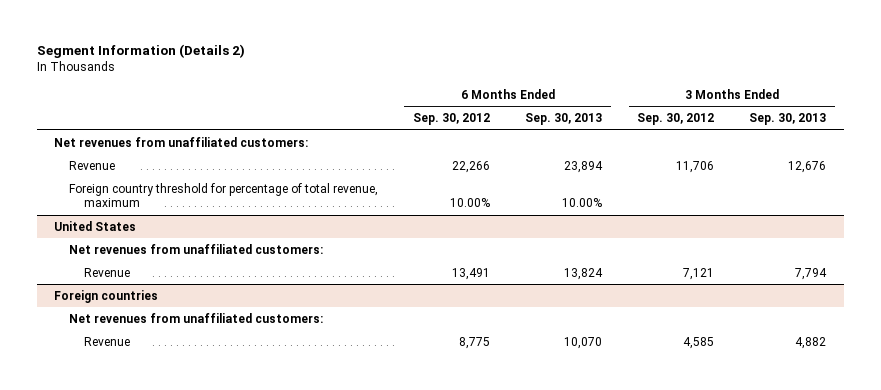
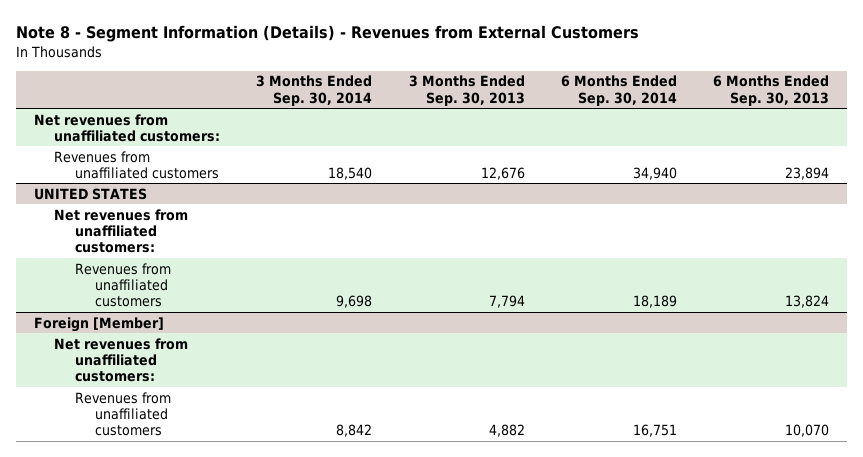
- Segment Information (Details 2)
+ Note 8 - Segment Information (Details) - Revenues from External Customers
- | 6 Months Ended Sep. 30, 2012 | 6 Months Ended Sep. 30, 2013 | 3 Months Ended Sep. 30, 2012 | 3 Months Ended Sep. 30, 2013
+ | 3 Months Ended Sep. 30, 2014 | 3 Months Ended Sep. 30, 2013 | 6 Months Ended Sep. 30, 2014 | 6 Months Ended Sep. 30, 2013
- Revenue | 22,266 | 23,894 | 11,706 | 12,676
- Foreign country threshold for percentage of total revenue, maximum | 10.00% | 10.00% | |
- United States
+ Revenues from unaffiliated customers | 18,540 | 12,676 | 34,940 | 23,894
+ UNITED STATES
- Revenue | 13,491 | 13,824 | 7,121 | 7,794
- Foreign countries
+ Revenues from unaffiliated customers | 9,698 | 7,794 | 18,189 | 13,824
+ Foreign [Member]
- Revenue | 8,775 | 10,070 | 4,585 | 4,882
+ Revenues from unaffiliated customers | 8,842 | 4,882 | 16,751 | 10,070

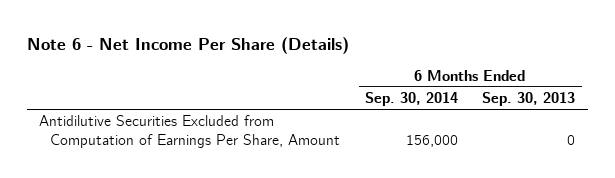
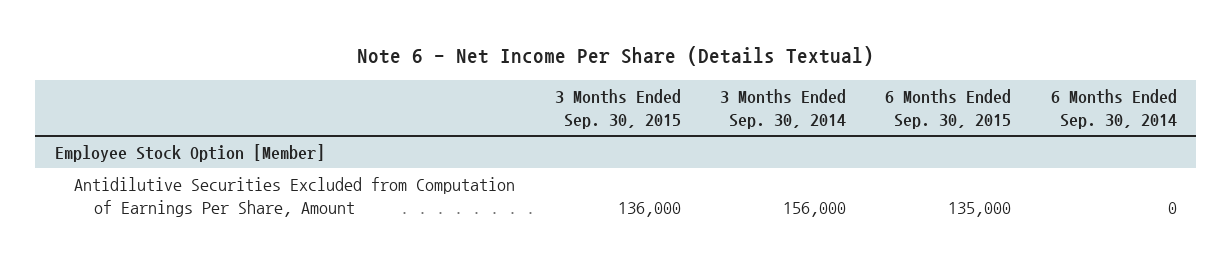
- Note 6 - Net Income Per Share (Details)
+ Note 6 - Net Income Per Share (Details Textual)
- | 6 Months Ended Sep. 30, 2014 | 6 Months Ended Sep. 30, 2013
+ | 3 Months Ended Sep. 30, 2015 | 3 Months Ended Sep. 30, 2014 | 6 Months Ended Sep. 30, 2015 | 6 Months Ended Sep. 30, 2014
- Antidilutive Securities Excluded from Computation of Earnings Per Share, Amount | 156,000 | 0
+ Employee Stock Option [Member]
+ Antidilutive Securities Excluded from Computation of Earnings Per Share, Amount | 136,000 | 156,000 | 135,000 | 0

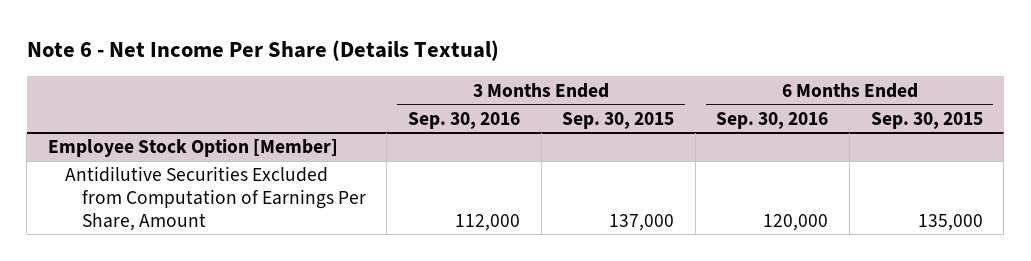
- | 3 Months Ended Sep. 30, 2015 | 3 Months Ended Sep. 30, 2014 | 6 Months Ended Sep. 30, 2015 | 6 Months Ended Sep. 30, 2014
+ | 3 Months Ended Sep. 30, 2016 | 3 Months Ended Sep. 30, 2015 | 6 Months Ended Sep. 30, 2016 | 6 Months Ended Sep. 30, 2015
@ Employee Stock Option [Member]
- Antidilutive Securities Excluded from Computation of Earnings Per Share, Amount | 136,000 | 156,000 | 135,000 | 0
+ Antidilutive Securities Excluded from Computation of Earnings Per Share, Amount | 112,000 | 137,000 | 120,000 | 135,000

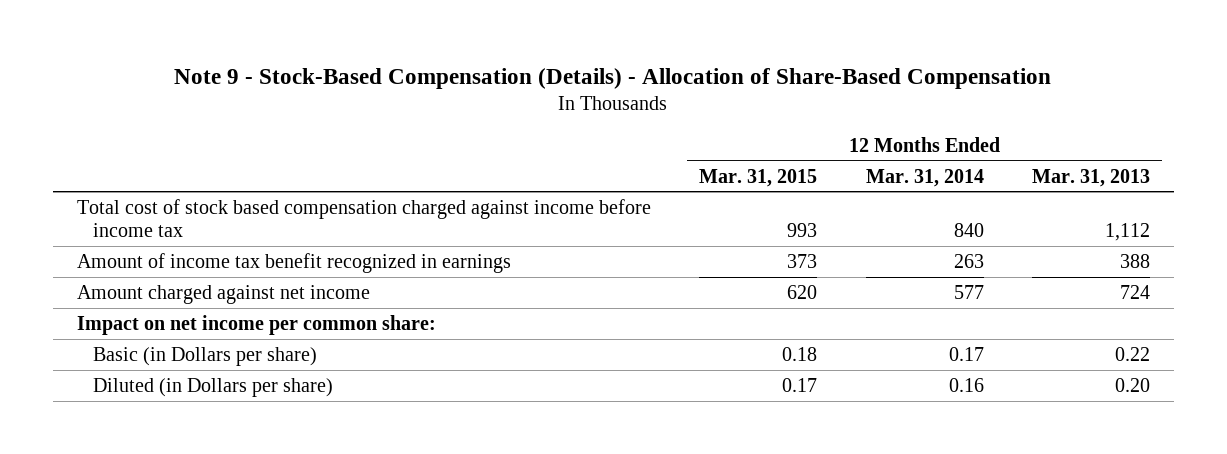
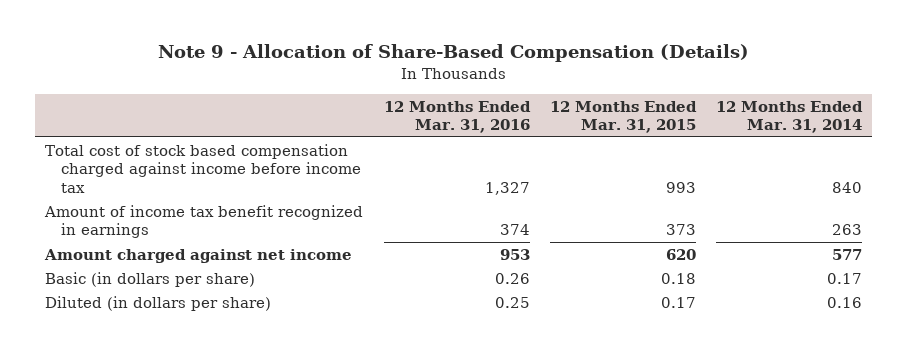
- Note 9 - Stock-Based Compensation (Details) - Allocation of Share-Based Compensation
+ Note 9 - Allocation of Share-Based Compensation (Details)
- | 12 Months Ended Mar. 31, 2015 | 12 Months Ended Mar. 31, 2014 | 12 Months Ended Mar. 31, 2013
+ | 12 Months Ended Mar. 31, 2016 | 12 Months Ended Mar. 31, 2015 | 12 Months Ended Mar. 31, 2014
- Impact on net income per common share:
- Basic (in Dollars per share) | 0.18 | 0.17 | 0.22
- Diluted (in Dollars per share) | 0.17 | 0.16 | 0.20
+ Basic (in dollars per share) | 0.26 | 0.18 | 0.17
+ Diluted (in dollars per share) | 0.25 | 0.17 | 0.16

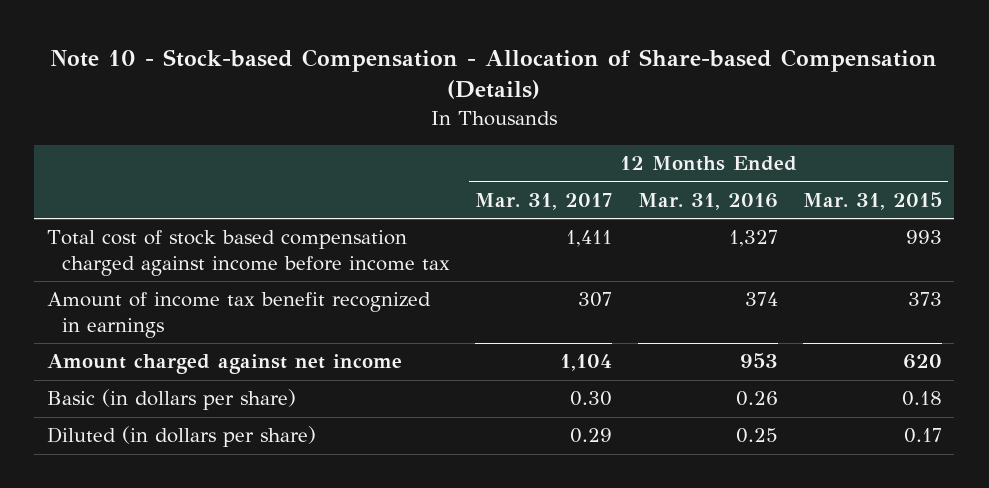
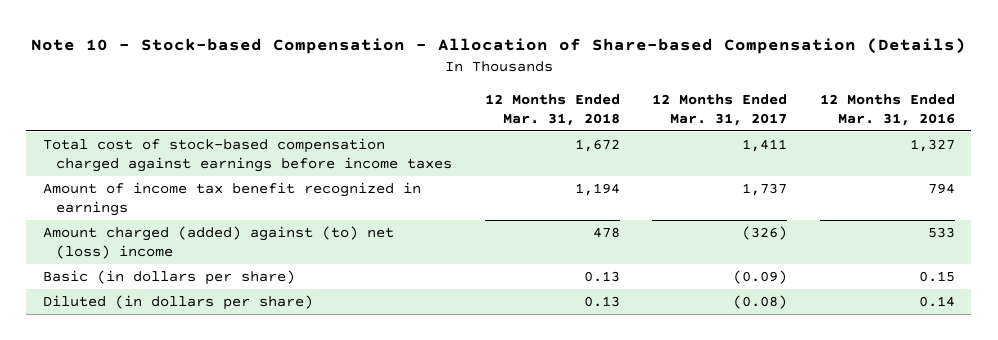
- | 12 Months Ended Mar. 31, 2017 | 12 Months Ended Mar. 31, 2016 | 12 Months Ended Mar. 31, 2015
+ | 12 Months Ended Mar. 31, 2018 | 12 Months Ended Mar. 31, 2017 | 12 Months Ended Mar. 31, 2016
- Total cost of stock based compensation charged against income before income tax | 1,411 | 1,327 | 993
- Amount of income tax benefit recognized in earnings | 307 | 374 | 373
- Amount charged against net income | 1,104 | 953 | 620
- Basic (in dollars per share) | 0.30 | 0.26 | 0.18
- Diluted (in dollars per share) | 0.29 | 0.25 | 0.17
+ Total cost of stock-based compensation charged against earnings before income taxes | 1,672 | 1,411 | 1,327
+ Amount of income tax benefit recognized in earnings | 1,194 | 1,737 | 794
+ Amount charged (added) against (to) net (loss) income | 478 | (326) | 533
+ Basic (in dollars per share) | 0.13 | (0.09) | 0.15
+ Diluted (in dollars per share) | 0.13 | (0.08) | 0.14

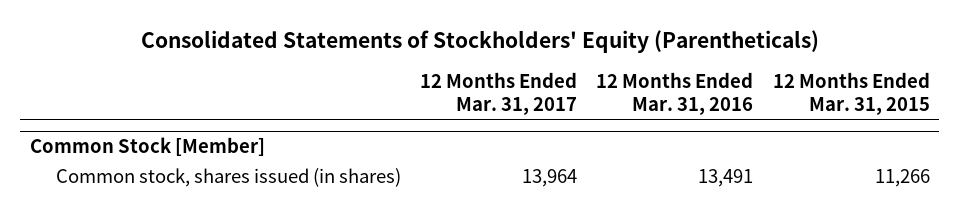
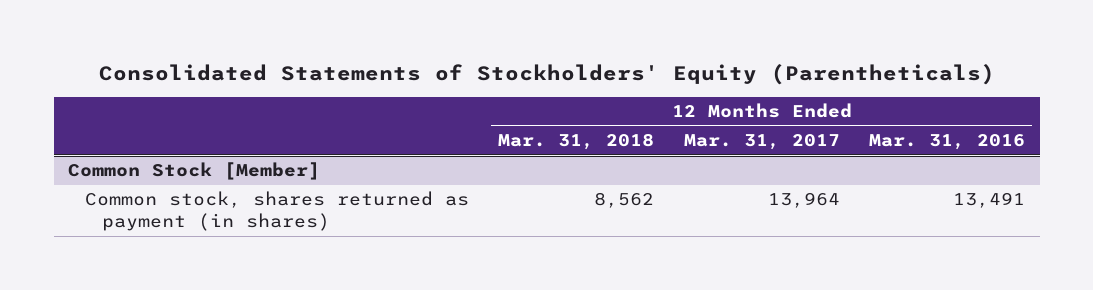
- | 12 Months Ended Mar. 31, 2017 | 12 Months Ended Mar. 31, 2016 | 12 Months Ended Mar. 31, 2015
+ | 12 Months Ended Mar. 31, 2018 | 12 Months Ended Mar. 31, 2017 | 12 Months Ended Mar. 31, 2016
@ Common Stock [Member]
- Common stock, shares issued (in shares) | 13,964 | 13,491 | 11,266
+ Common stock, shares returned as payment (in shares) | 8,562 | 13,964 | 13,491

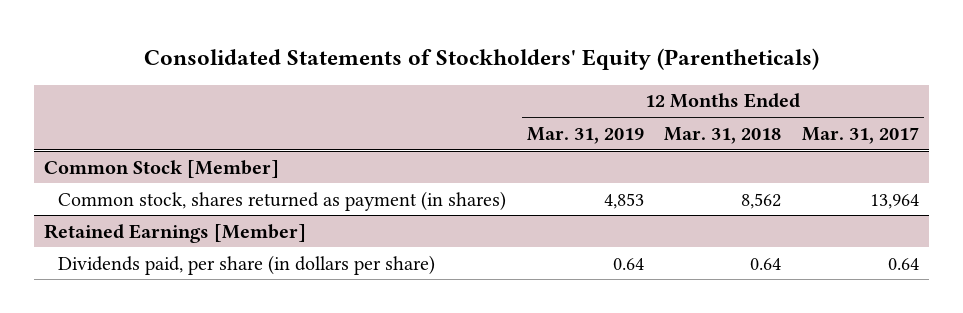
- | 12 Months Ended Mar. 31, 2018 | 12 Months Ended Mar. 31, 2017 | 12 Months Ended Mar. 31, 2016
+ | 12 Months Ended Mar. 31, 2019 | 12 Months Ended Mar. 31, 2018 | 12 Months Ended Mar. 31, 2017
+ Retained Earnings [Member]
+ Dividends paid, per share (in dollars per share) | 0.64 | 0.64 | 0.64

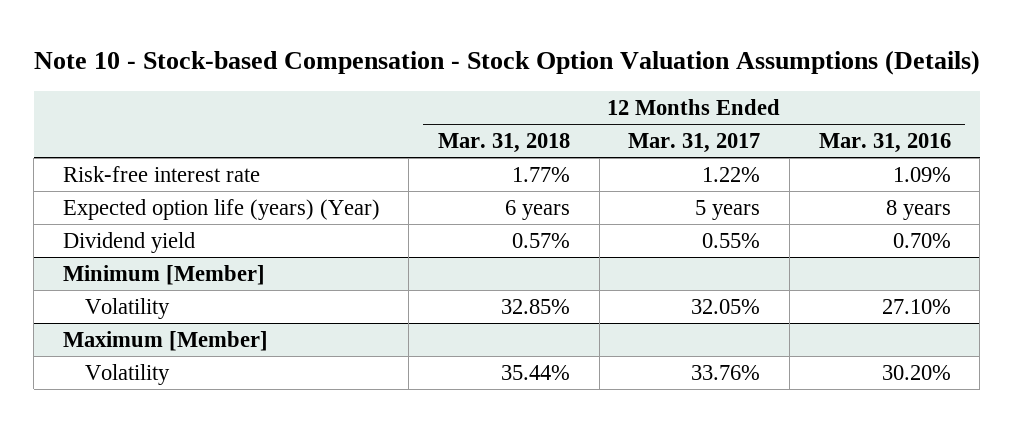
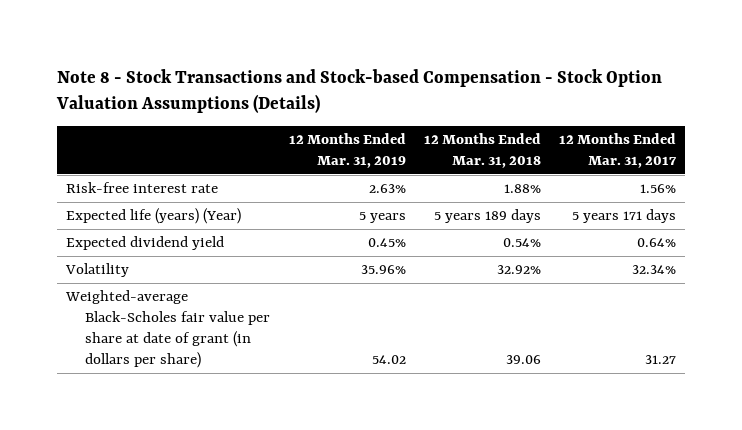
- Note 10 - Stock-based Compensation - Stock Option Valuation Assumptions (Details)
+ Note 8 - Stock Transactions and Stock-based Compensation - Stock Option Valuation Assumptions (Details)
- | 12 Months Ended Mar. 31, 2018 | 12 Months Ended Mar. 31, 2017 | 12 Months Ended Mar. 31, 2016
+ | 12 Months Ended Mar. 31, 2019 | 12 Months Ended Mar. 31, 2018 | 12 Months Ended Mar. 31, 2017
- Risk-free interest rate | 1.77% | 1.22% | 1.09%
- Expected option life (years) (Year) | 6 years | 5 years | 8 years
- Dividend yield | 0.57% | 0.55% | 0.70%
- Minimum [Member]
- Volatility | 32.85% | 32.05% | 27.10%
- Maximum [Member]
- Volatility | 35.44% | 33.76% | 30.20%
+ Risk-free interest rate | 2.63% | 1.88% | 1.56%
+ Expected life (years) (Year) | 5 years | 5 years 189 days | 5 years 171 days
+ Expected dividend yield | 0.45% | 0.54% | 0.64%
+ Volatility | 35.96% | 32.92% | 32.34%
+ Weighted-average Black-Scholes fair value per share at date of grant (in dollars per share) | 54.02 | 39.06 | 31.27

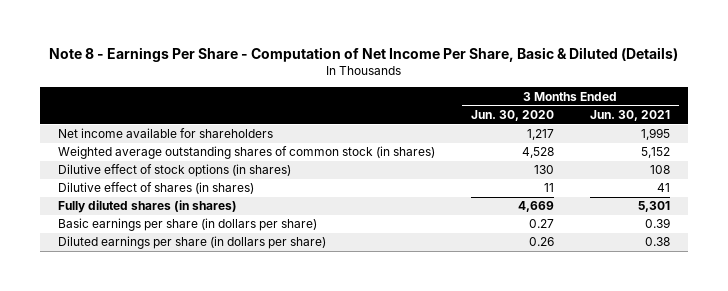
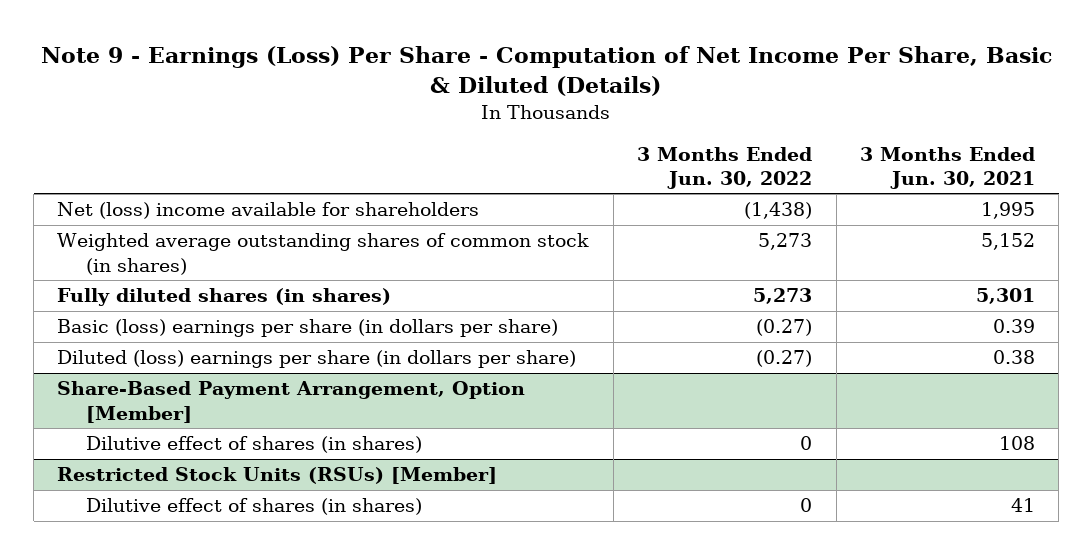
- Note 8 - Earnings Per Share - Computation of Net Income Per Share, Basic & Diluted (Details)
+ Note 9 - Earnings (Loss) Per Share - Computation of Net Income Per Share, Basic & Diluted (Details)
- | 3 Months Ended Jun. 30, 2020 | 3 Months Ended Jun. 30, 2021
+ | 3 Months Ended Jun. 30, 2022 | 3 Months Ended Jun. 30, 2021
- Net income available for shareholders | 1,217 | 1,995
+ Net (loss) income available for shareholders | (1,438) | 1,995
- Dilutive effect of stock options (in shares) | 130 | 108
- Dilutive effect of shares (in shares) | 11 | 41
- Basic earnings per share (in dollars per share) | 0.27 | 0.39
- Diluted earnings per share (in dollars per share) | 0.26 | 0.38
+ Basic (loss) earnings per share (in dollars per share) | (0.27) | 0.39
+ Diluted (loss) earnings per share (in dollars per share) | (0.27) | 0.38
+ Share-Based Payment Arrangement, Option [Member]
+ Dilutive effect of shares (in shares) | 0 | 108
+ Restricted Stock Units (RSUs) [Member]
+ Dilutive effect of shares (in shares) | 0 | 41

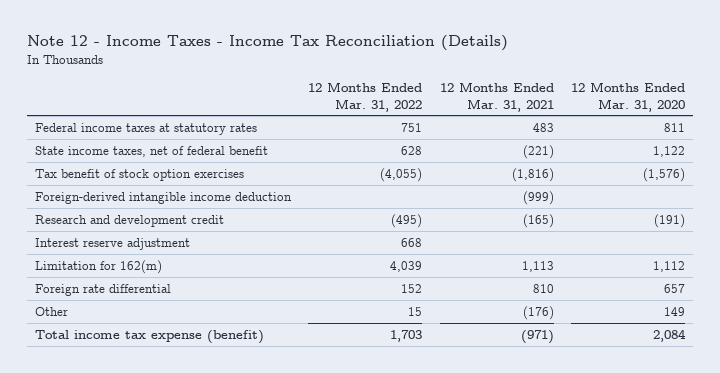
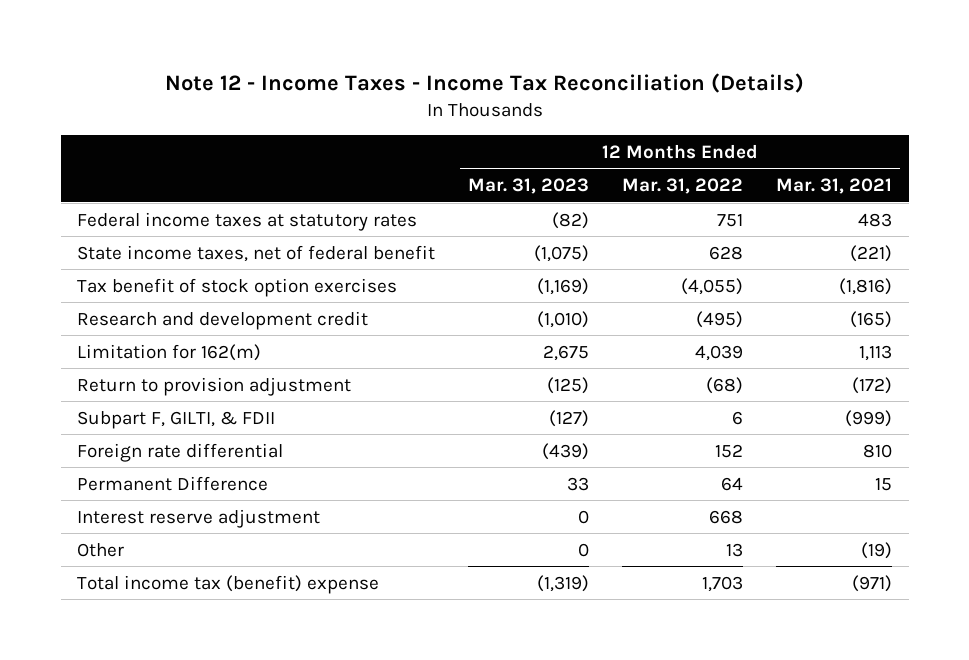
- | 12 Months Ended Mar. 31, 2022 | 12 Months Ended Mar. 31, 2021 | 12 Months Ended Mar. 31, 2020
+ | 12 Months Ended Mar. 31, 2023 | 12 Months Ended Mar. 31, 2022 | 12 Months Ended Mar. 31, 2021
- Foreign-derived intangible income deduction | | (999) |
+ Return to provision adjustment | (125) | (68) | (172)
+ Subpart F, GILTI, & FDII | (127) | 6 | (999)
- Other | 15 | (176) | 149
- Total income tax expense (benefit) | 1,703 | (971) | 2,084
+ Permanent Difference | 33 | 64 | 15
moved down: Interest reserve adjustment | 0 | 668 |
+ Other | 0 | 13 | (19)
+ Total income tax (benefit) expense | (1,319) | 1,703 | (971)

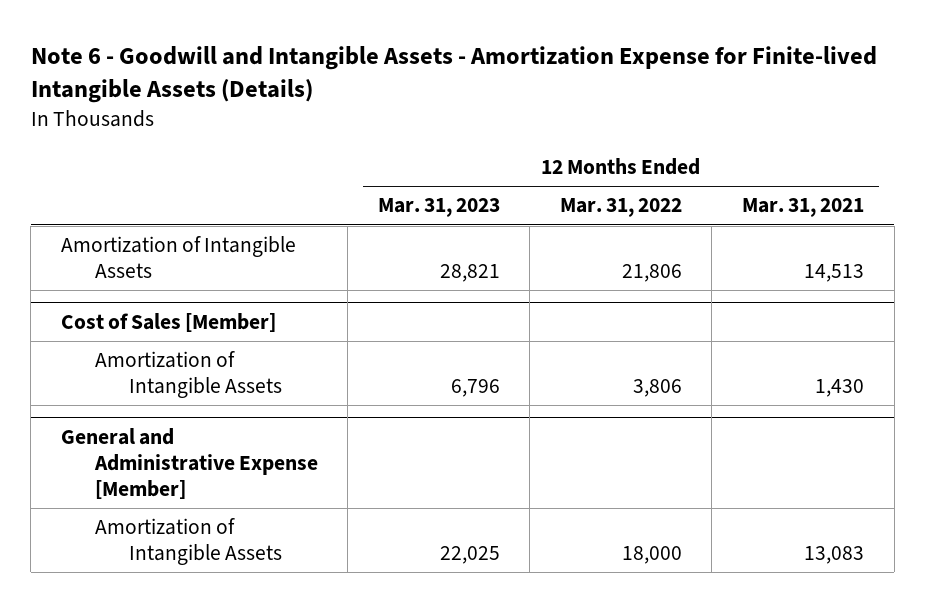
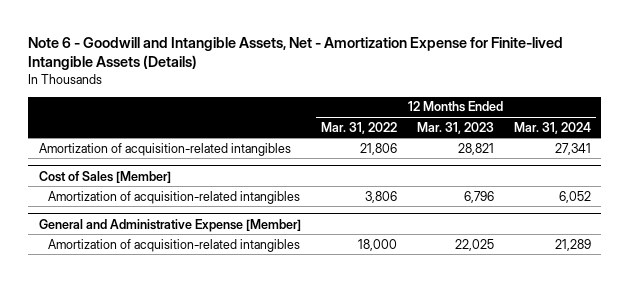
- Note 6 - Goodwill and Intangible Assets - Amortization Expense for Finite-lived Intangible Assets (Details)
+ Note 6 - Goodwill and Intangible Assets, Net - Amortization Expense for Finite-lived Intangible Assets (Details)
- | 12 Months Ended Mar. 31, 2023 | 12 Months Ended Mar. 31, 2022 | 12 Months Ended Mar. 31, 2021
+ | 12 Months Ended Mar. 31, 2022 | 12 Months Ended Mar. 31, 2023 | 12 Months Ended Mar. 31, 2024
- Amortization of Intangible Assets | 28,821 | 21,806 | 14,513
+ Amortization of acquisition-related intangibles | 21,806 | 28,821 | 27,341
@ Cost of Sales [Member]
- Amortization of Intangible Assets | 6,796 | 3,806 | 1,430
+ Amortization of acquisition-related intangibles | 3,806 | 6,796 | 6,052
@ General and Administrative Expense [Member]
- Amortization of Intangible Assets | 22,025 | 18,000 | 13,083
+ Amortization of acquisition-related intangibles | 18,000 | 22,025 | 21,289

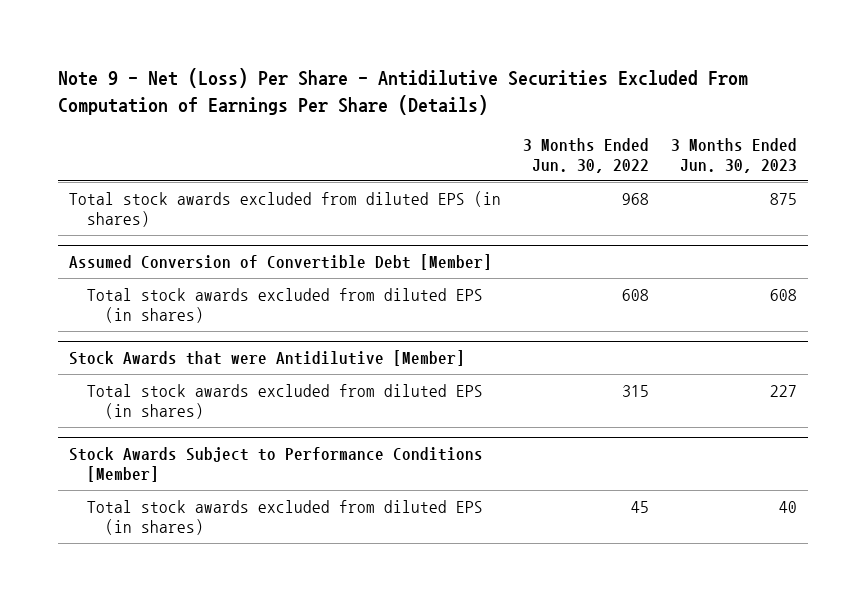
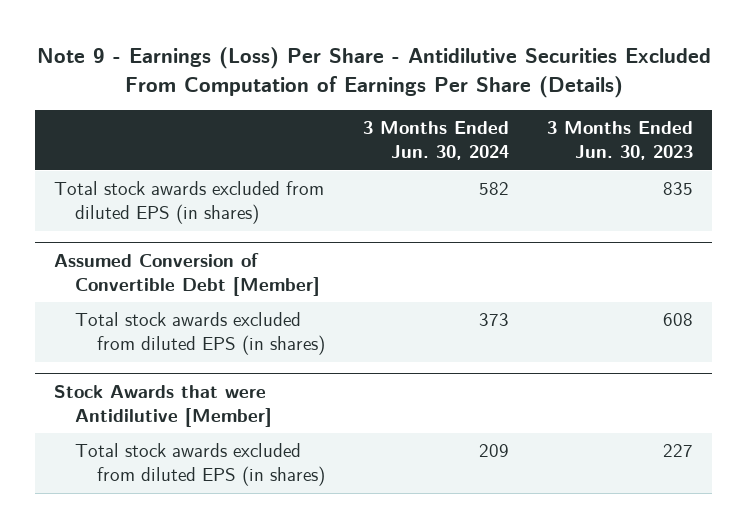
- Note 9 - Net (Loss) Per Share - Antidilutive Securities Excluded From Computation of Earnings Per Share (Details)
+ Note 9 - Earnings (Loss) Per Share - Antidilutive Securities Excluded From Computation of Earnings Per Share (Details)
- | 3 Months Ended Jun. 30, 2022 | 3 Months Ended Jun. 30, 2023
+ | 3 Months Ended Jun. 30, 2024 | 3 Months Ended Jun. 30, 2023
- Total stock awards excluded from diluted EPS (in shares) | 968 | 875
+ Total stock awards excluded from diluted EPS (in shares) | 582 | 835
- Stock Awards Subject to Performance Conditions [Member]
- Total stock awards excluded from diluted EPS (in shares) | 45 | 40

